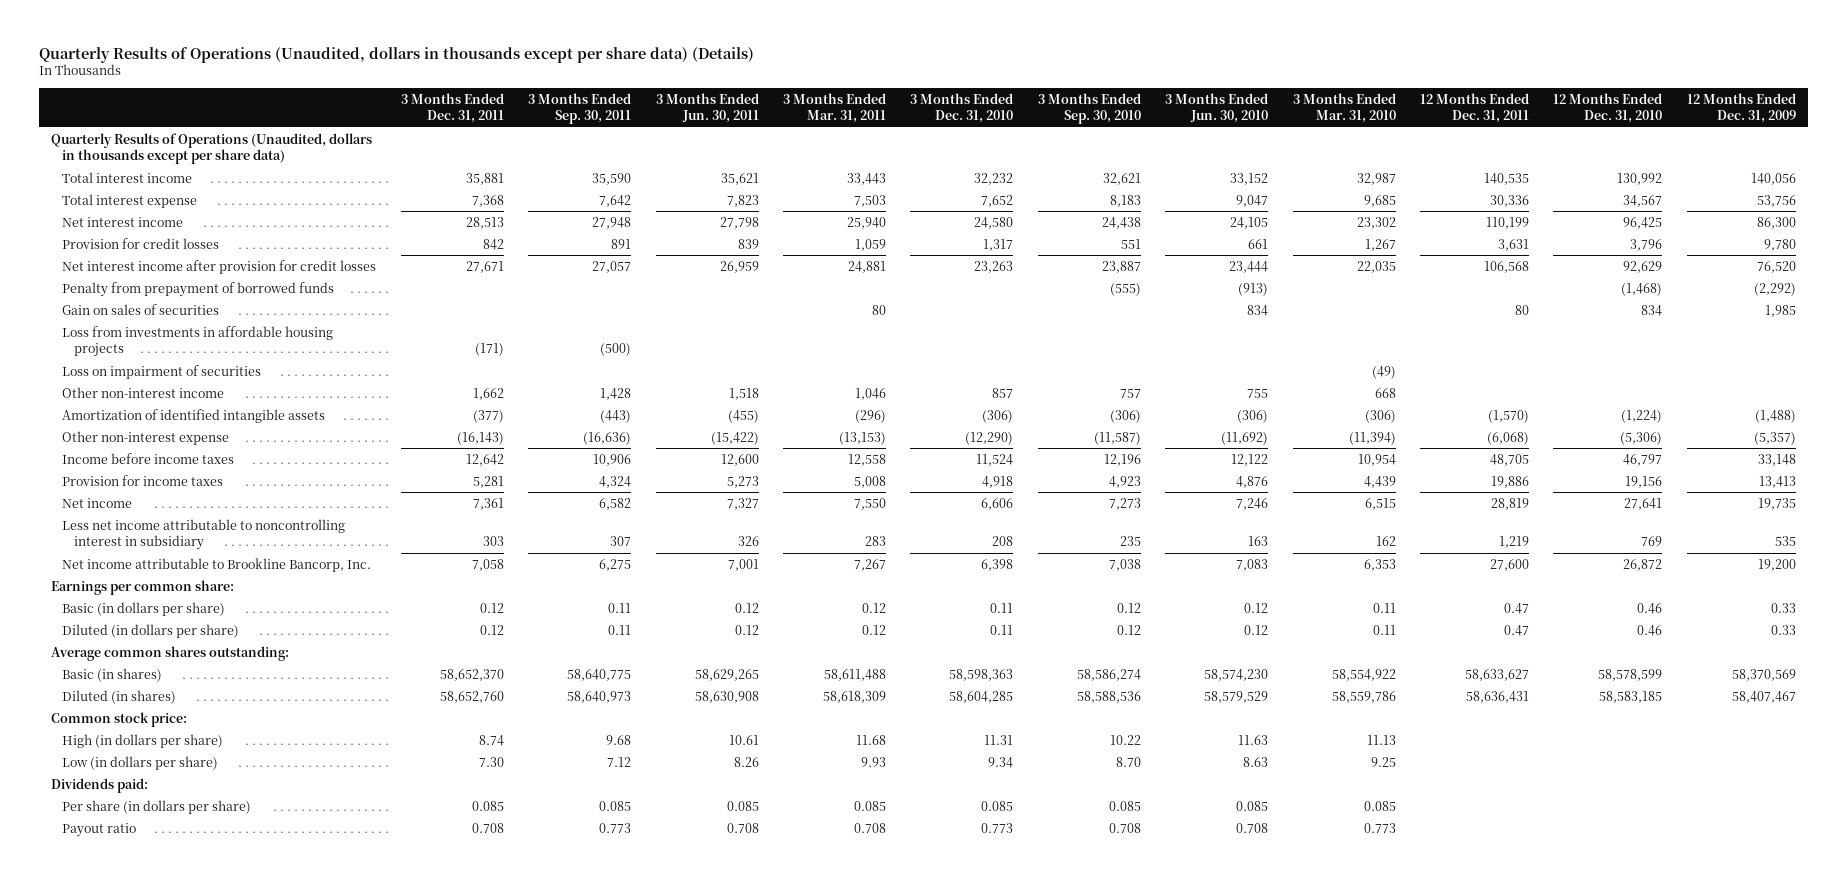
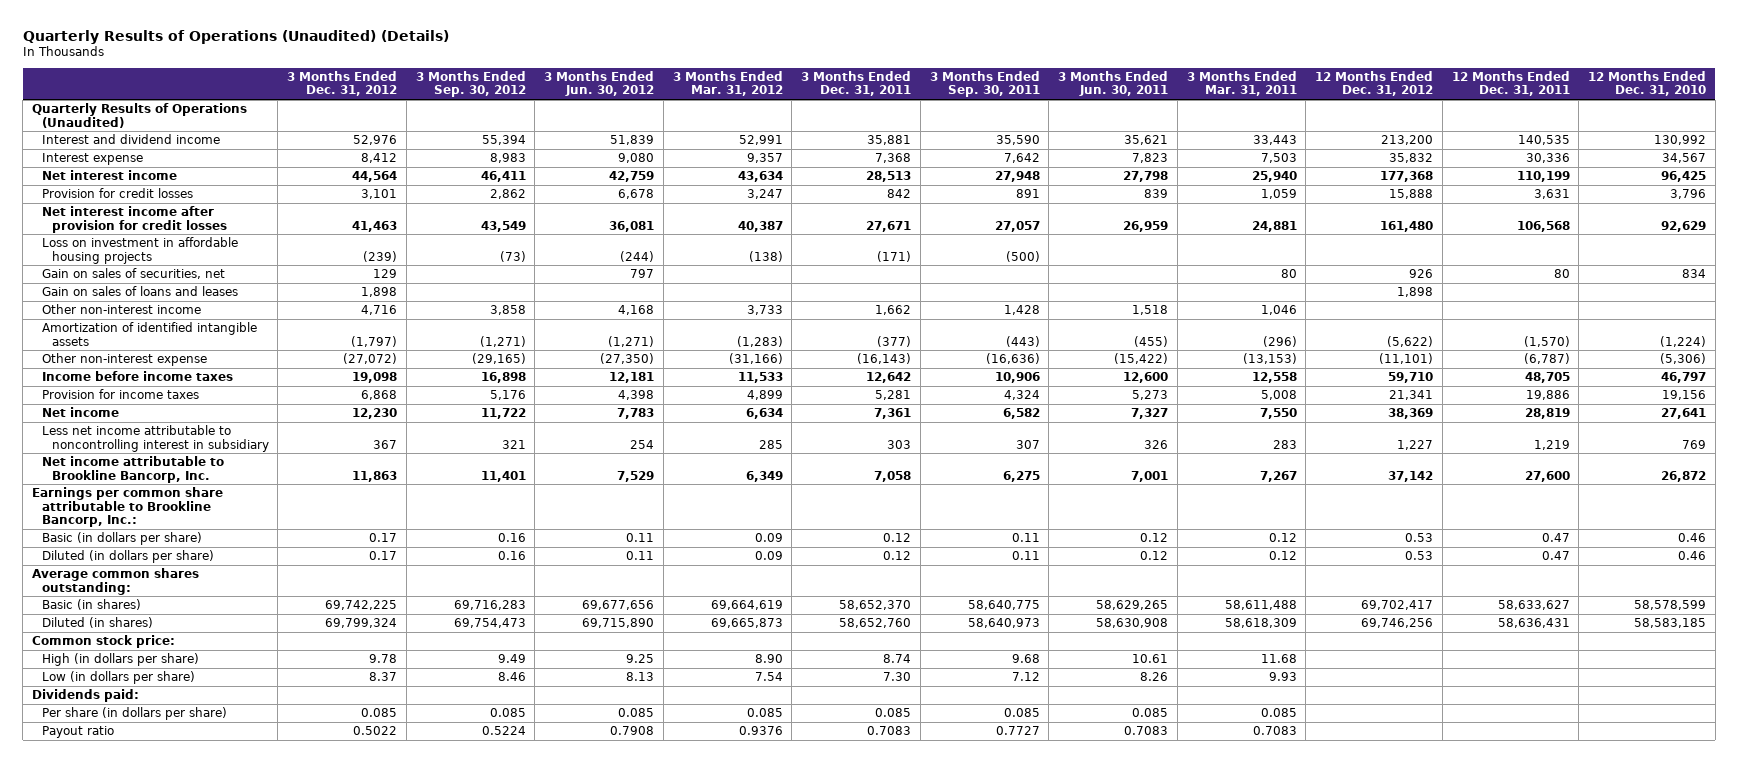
- Quarterly Results of Operations (Unaudited, dollars in thousands except per share data) (Details)
+ Quarterly Results of Operations (Unaudited) (Details)
- | 3 Months Ended Dec. 31, 2011 | 3 Months Ended Sep. 30, 2011 | 3 Months Ended Jun. 30, 2011 | 3 Months Ended Mar. 31, 2011 | 3 Months Ended Dec. 31, 2010 | 3 Months Ended Sep. 30, 2010 | 3 Months Ended Jun. 30, 2010 | 3 Months Ended Mar. 31, 2010 | 12 Months Ended Dec. 31, 2011 | 12 Months Ended Dec. 31, 2010 | 12 Months Ended Dec. 31, 2009
+ | 3 Months Ended Dec. 31, 2012 | 3 Months Ended Sep. 30, 2012 | 3 Months Ended Jun. 30, 2012 | 3 Months Ended Mar. 31, 2012 | 3 Months Ended Dec. 31, 2011 | 3 Months Ended Sep. 30, 2011 | 3 Months Ended Jun. 30, 2011 | 3 Months Ended Mar. 31, 2011 | 12 Months Ended Dec. 31, 2012 | 12 Months Ended Dec. 31, 2011 | 12 Months Ended Dec. 31, 2010
- Quarterly Results of Operations (Unaudited, dollars in thousands except per share data)
- Total interest income | 35,881 | 35,590 | 35,621 | 33,443 | 32,232 | 32,621 | 33,152 | 32,987 | 140,535 | 130,992 | 140,056
- Total interest expense | 7,368 | 7,642 | 7,823 | 7,503 | 7,652 | 8,183 | 9,047 | 9,685 | 30,336 | 34,567 | 53,756
+ Quarterly Results of Operations (Unaudited)
+ Interest and dividend income | 52,976 | 55,394 | 51,839 | 52,991 | 35,881 | 35,590 | 35,621 | 33,443 | 213,200 | 140,535 | 130,992
+ Interest expense | 8,412 | 8,983 | 9,080 | 9,357 | 7,368 | 7,642 | 7,823 | 7,503 | 35,832 | 30,336 | 34,567
- Penalty from prepayment of borrowed funds | | | | | | (555) | (913) | | | (1,468) | (2,292)
- Gain on sales of securities | | | | 80 | | | 834 | | 80 | 834 | 1,985
- Loss from investments in affordable housing projects | (171) | (500) | | | | | | | | |
- Loss on impairment of securities | | | | | | | | (49) | | |
+ Loss on investment in affordable housing projects | (239) | (73) | (244) | (138) | (171) | (500) | | | | |
+ Gain on sales of securities, net | 129 | | 797 | | | | | 80 | 926 | 80 | 834
+ Gain on sales of loans and leases | 1,898 | | | | | | | | 1,898 | |
- Other non-interest expense | (16,143) | (16,636) | (15,422) | (13,153) | (12,290) | (11,587) | (11,692) | (11,394) | (6,068) | (5,306) | (5,357)
+ Other non-interest expense | (27,072) | (29,165) | (27,350) | (31,166) | (16,143) | (16,636) | (15,422) | (13,153) | (11,101) | (6,787) | (5,306)
- Earnings per common share:
+ Earnings per common share attributable to Brookline Bancorp, Inc.:
- Payout ratio | 0.708 | 0.773 | 0.708 | 0.708 | 0.773 | 0.708 | 0.708 | 0.773 | | |
+ Payout ratio | 0.5022 | 0.5224 | 0.7908 | 0.9376 | 0.7083 | 0.7727 | 0.7083 | 0.7083 | | |

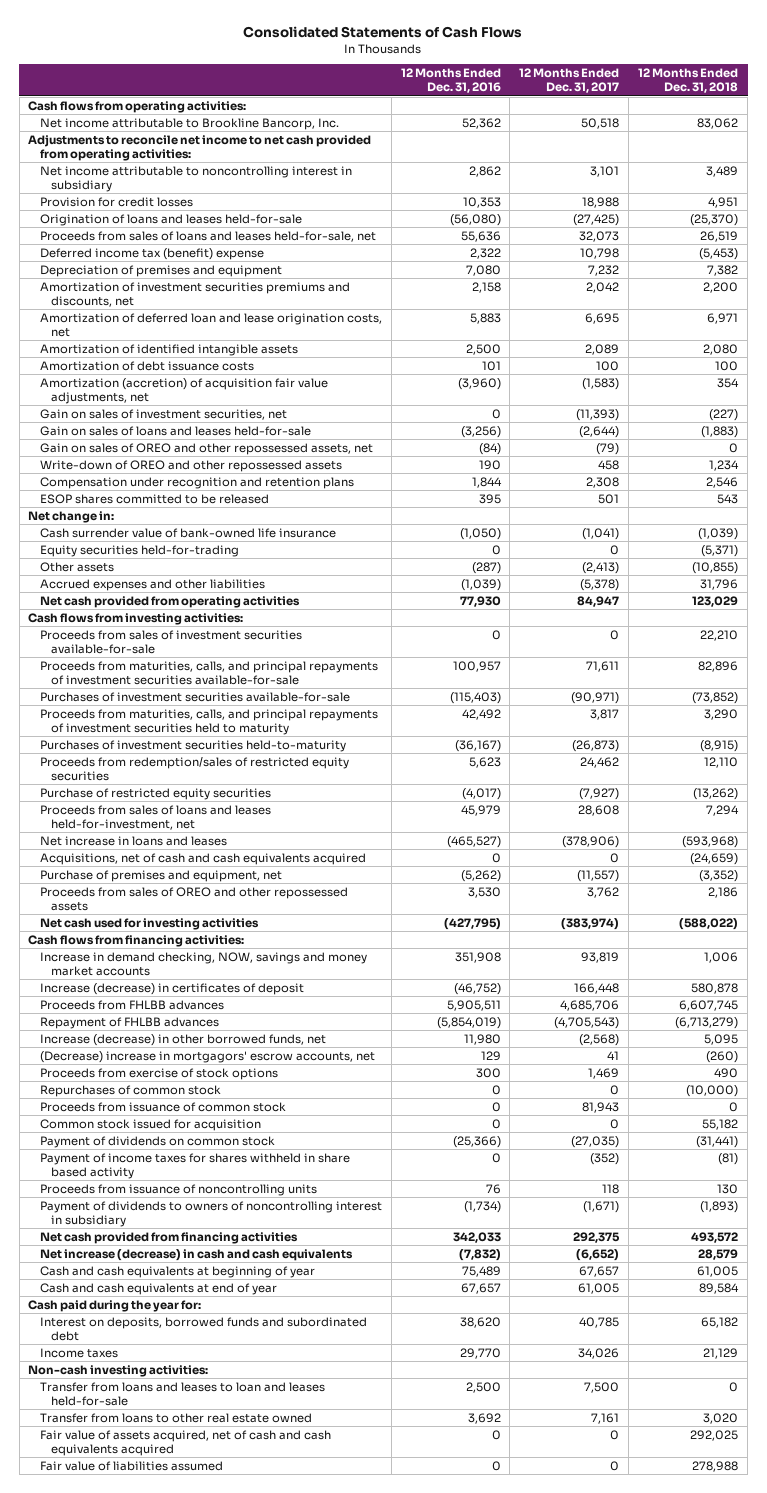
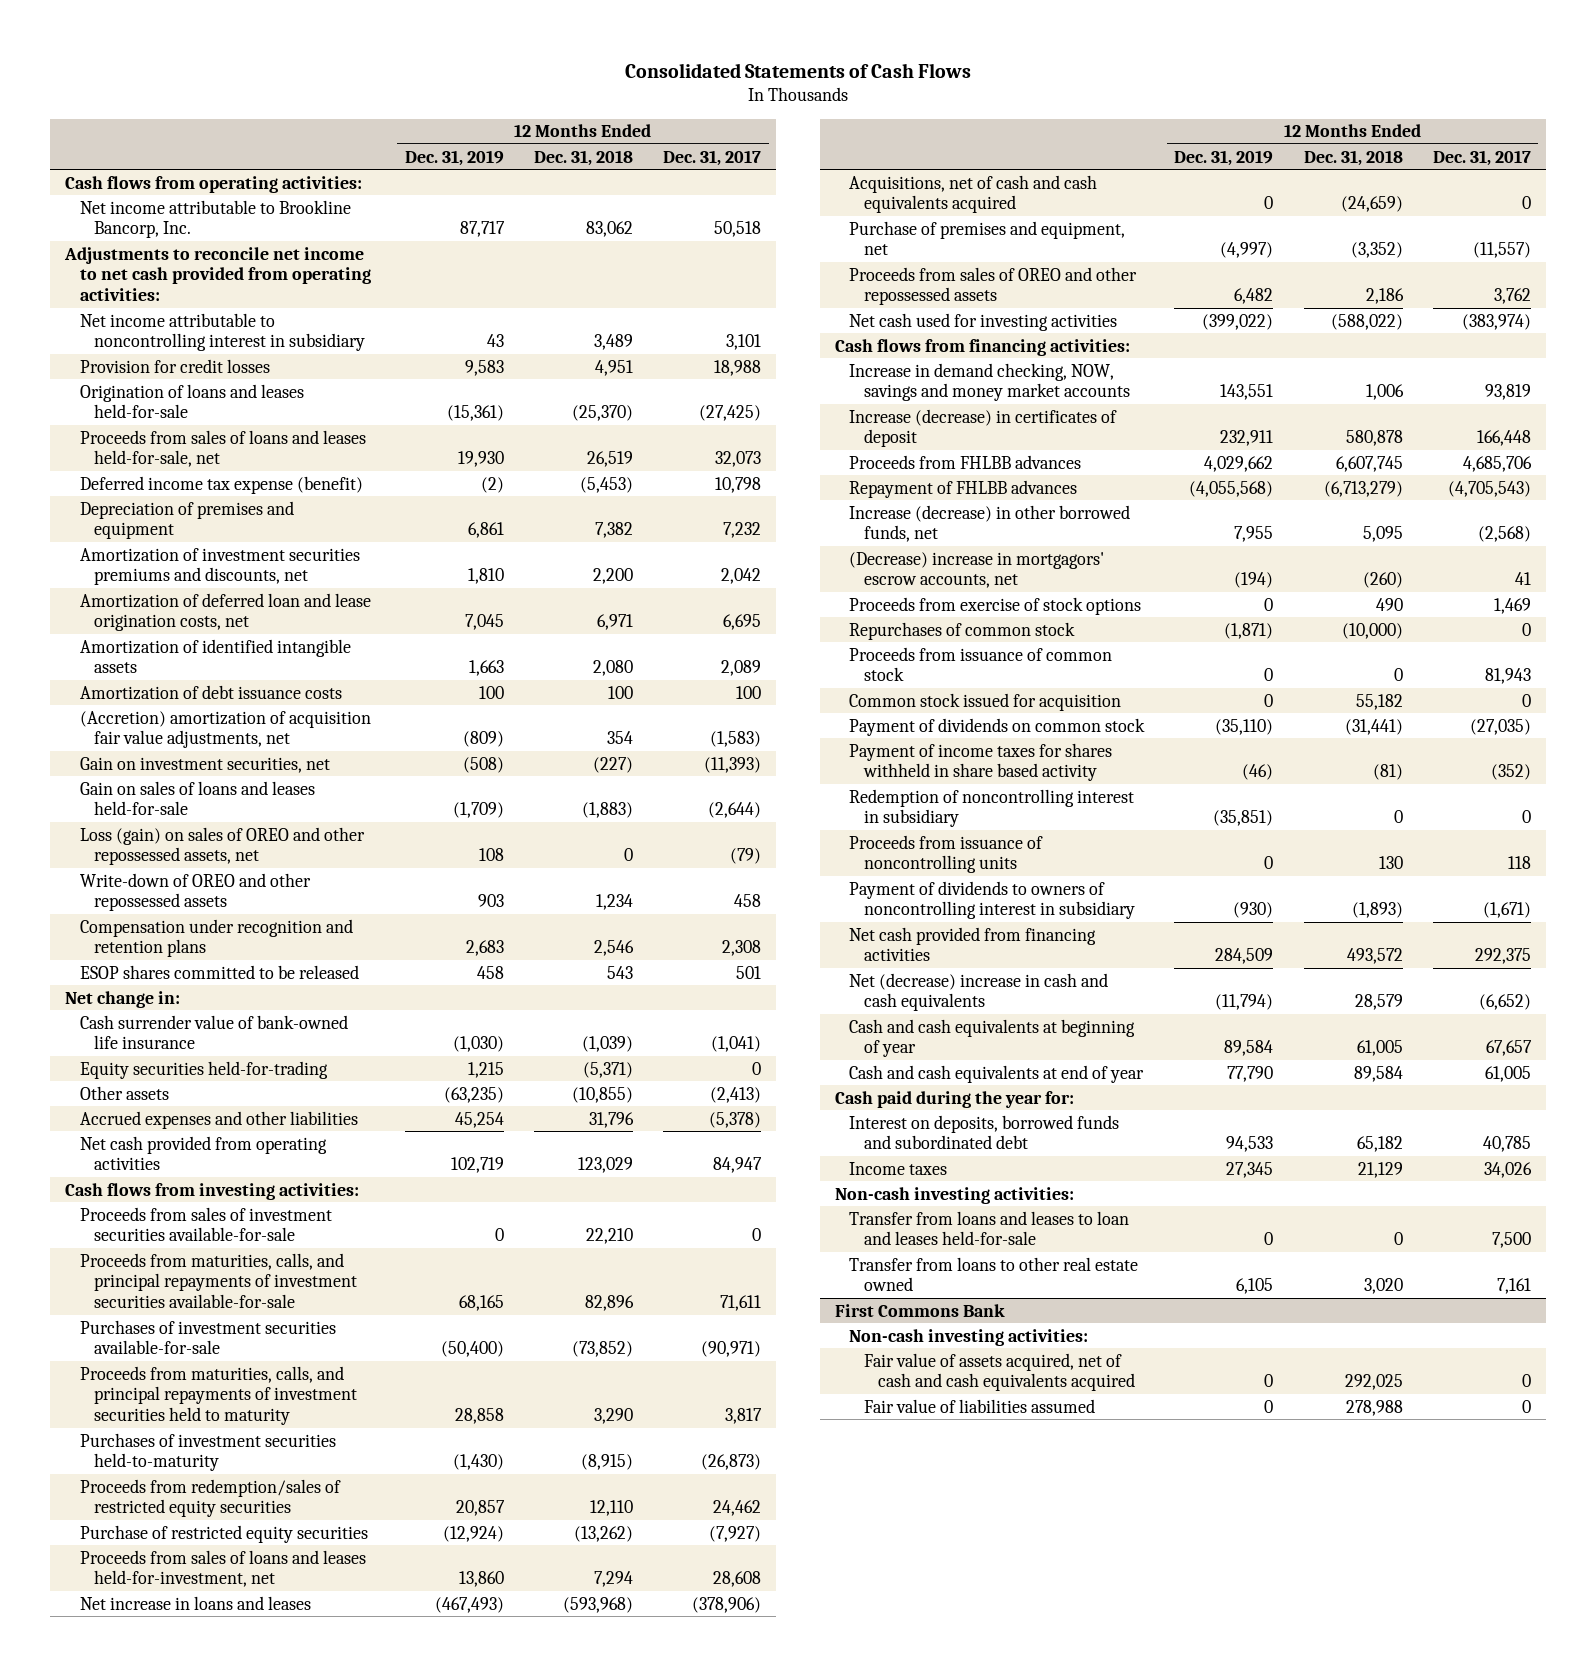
- | 12 Months Ended Dec. 31, 2016 | 12 Months Ended Dec. 31, 2017 | 12 Months Ended Dec. 31, 2018
+ | 12 Months Ended Dec. 31, 2019 | 12 Months Ended Dec. 31, 2018 | 12 Months Ended Dec. 31, 2017
- Deferred income tax (benefit) expense | 2,322 | 10,798 | (5,453)
+ Deferred income tax expense (benefit) | (2) | (5,453) | 10,798
- Amortization (accretion) of acquisition fair value adjustments, net | (3,960) | (1,583) | 354
- Gain on sales of investment securities, net | 0 | (11,393) | (227)
+ (Accretion) amortization of acquisition fair value adjustments, net | (809) | 354 | (1,583)
+ Gain on investment securities, net | (508) | (227) | (11,393)
- Gain on sales of OREO and other repossessed assets, net | (84) | (79) | 0
+ Loss (gain) on sales of OREO and other repossessed assets, net | 108 | 0 | (79)
+ Redemption of noncontrolling interest in subsidiary | (35,851) | 0 | 0
- Net increase (decrease) in cash and cash equivalents | (7,832) | (6,652) | 28,579
+ Net (decrease) increase in cash and cash equivalents | (11,794) | 28,579 | (6,652)
+ First Commons Bank
+ Non-cash investing activities:

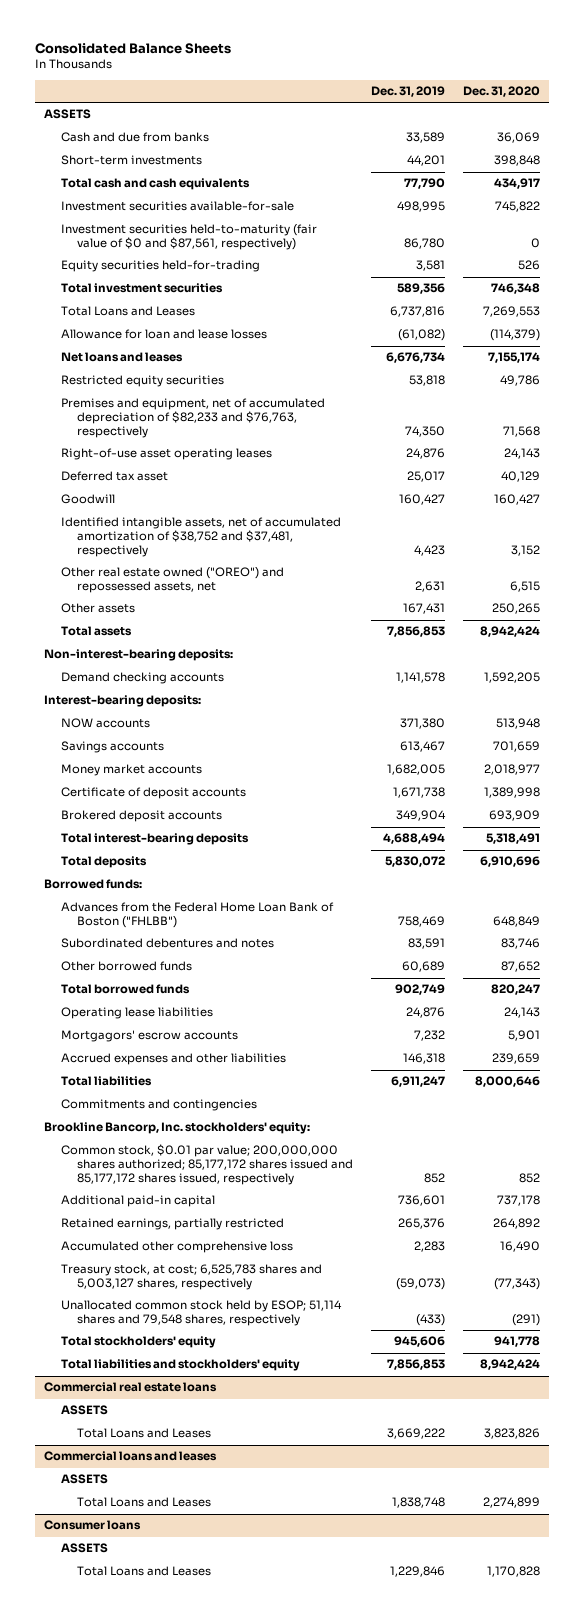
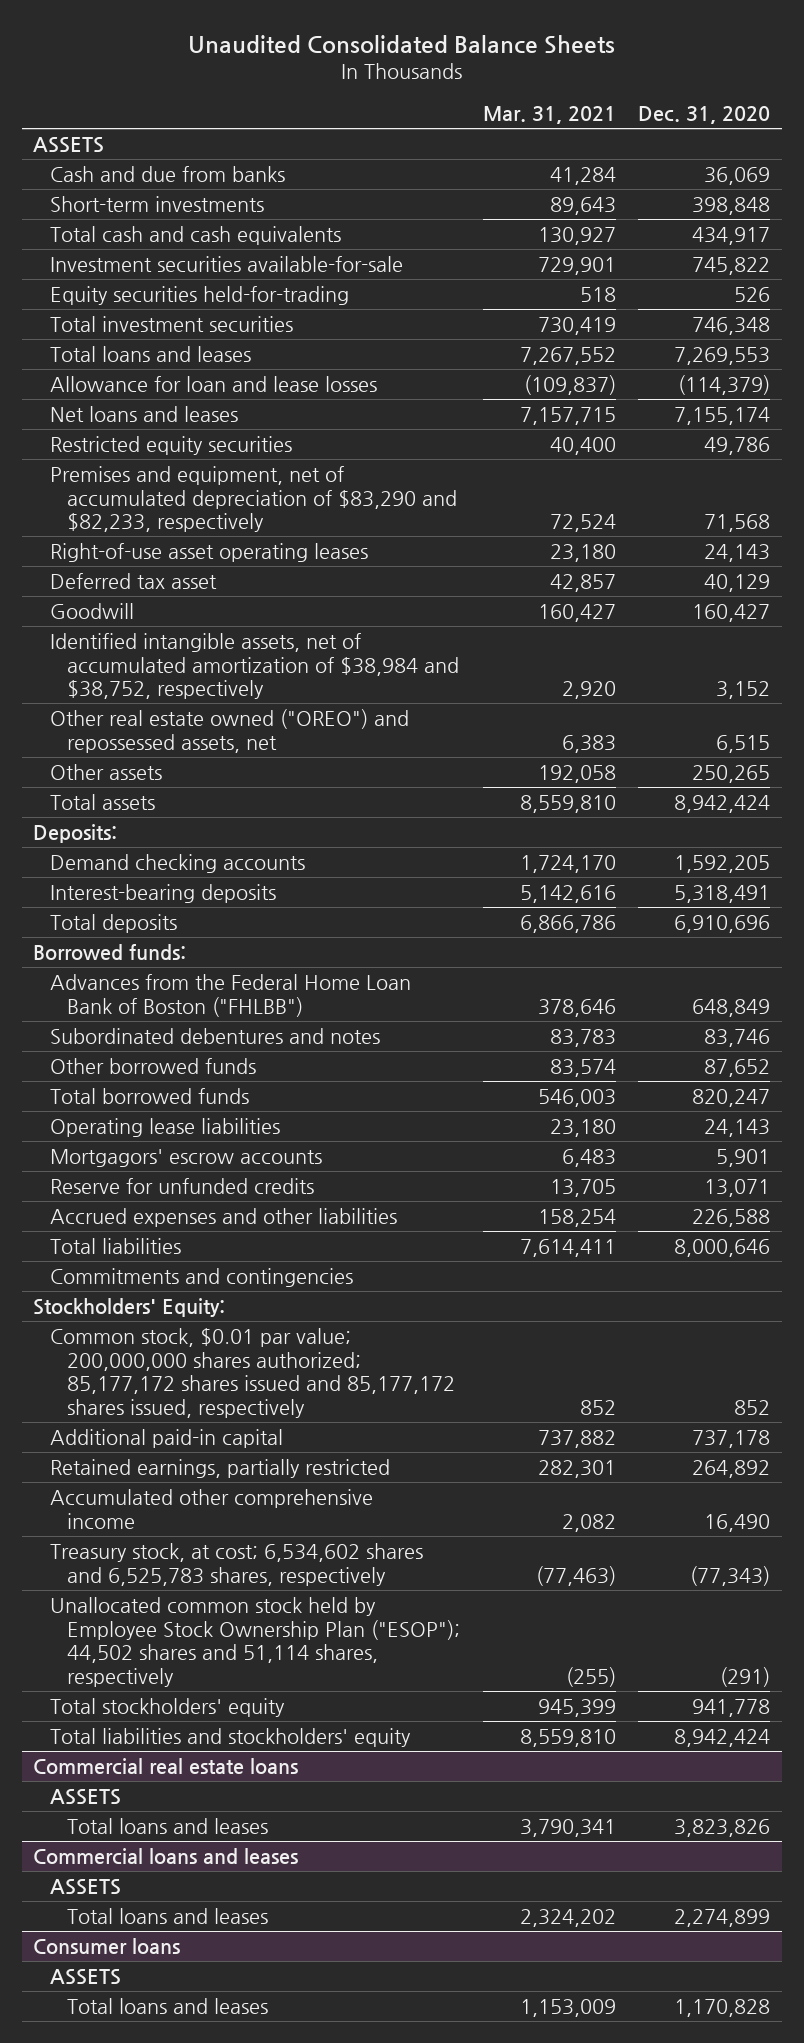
- Consolidated Balance Sheets
+ Unaudited Consolidated Balance Sheets
- | Dec. 31, 2019 | Dec. 31, 2020
+ | Mar. 31, 2021 | Dec. 31, 2020
- Investment securities held-to-maturity (fair value of $0 and $87,561, respectively) | 86,780 | 0
- Total Loans and Leases | 6,737,816 | 7,269,553
+ Total loans and leases | 7,267,552 | 7,269,553
- Premises and equipment, net of accumulated depreciation of $82,233 and $76,763, respectively | 74,350 | 71,568
+ Premises and equipment, net of accumulated depreciation of $83,290 and $82,233, respectively | 72,524 | 71,568
- Identified intangible assets, net of accumulated amortization of $38,752 and $37,481, respectively | 4,423 | 3,152
+ Identified intangible assets, net of accumulated amortization of $38,984 and $38,752, respectively | 2,920 | 3,152
- Non-interest-bearing deposits:
+ Deposits:
- Interest-bearing deposits:
- NOW accounts | 371,380 | 513,948
- Savings accounts | 613,467 | 701,659
- Money market accounts | 1,682,005 | 2,018,977
- Certificate of deposit accounts | 1,671,738 | 1,389,998
- Brokered deposit accounts | 349,904 | 693,909
- Total interest-bearing deposits | 4,688,494 | 5,318,491
+ Interest-bearing deposits | 5,142,616 | 5,318,491
- Accrued expenses and other liabilities | 146,318 | 239,659
+ Reserve for unfunded credits | 13,705 | 13,071
+ Accrued expenses and other liabilities | 158,254 | 226,588
- Brookline Bancorp, Inc. stockholders' equity:
+ Stockholders' Equity:
- Accumulated other comprehensive loss | 2,283 | 16,490
- Treasury stock, at cost; 6,525,783 shares and 5,003,127 shares, respectively | (59,073) | (77,343)
- Unallocated common stock held by ESOP; 51,114 shares and 79,548 shares, respectively | (433) | (291)
+ Accumulated other comprehensive income | 2,082 | 16,490
+ Treasury stock, at cost; 6,534,602 shares and 6,525,783 shares, respectively | (77,463) | (77,343)
+ Unallocated common stock held by Employee Stock Ownership Plan ("ESOP"); 44,502 shares and 51,114 shares, respectively | (255) | (291)
@ Commercial real estate loans
- Total Loans and Leases | 3,669,222 | 3,823,826
+ Total loans and leases | 3,790,341 | 3,823,826
@ Commercial loans and leases
- Total Loans and Leases | 1,838,748 | 2,274,899
+ Total loans and leases | 2,324,202 | 2,274,899
@ Consumer loans
- Total Loans and Leases | 1,229,846 | 1,170,828
+ Total loans and leases | 1,153,009 | 1,170,828

